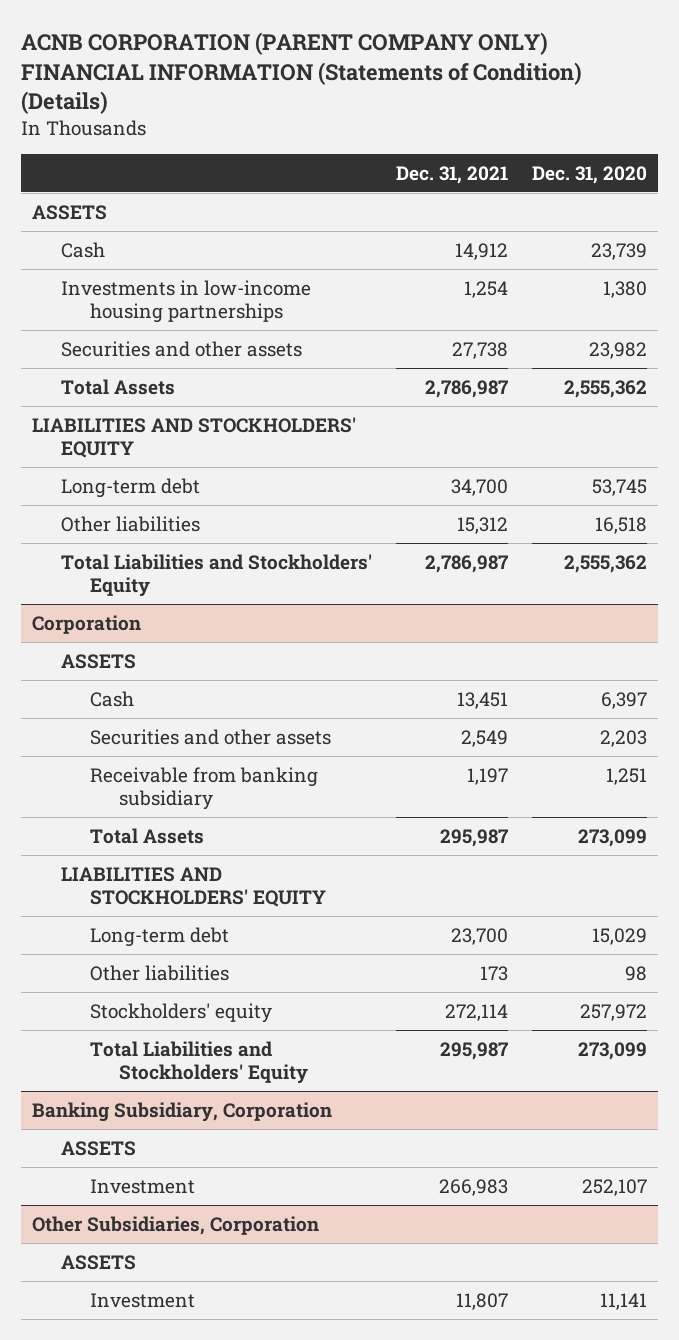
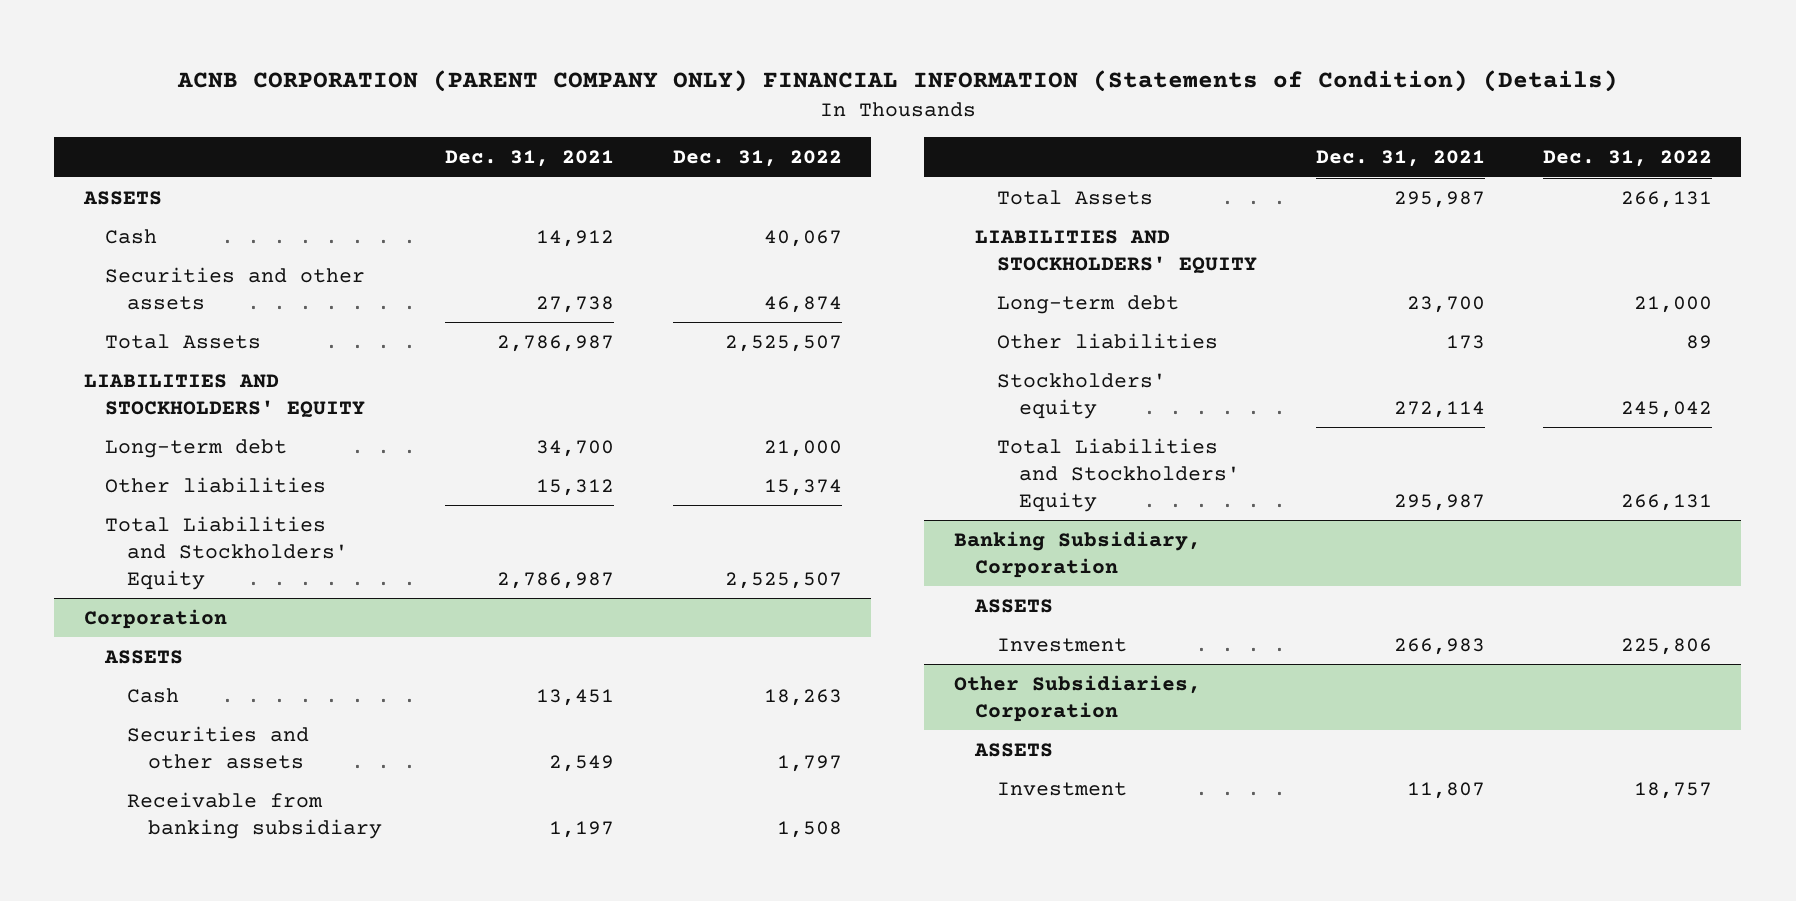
- | Dec. 31, 2021 | Dec. 31, 2020
+ | Dec. 31, 2021 | Dec. 31, 2022
- Investments in low-income housing partnerships | 1,254 | 1,380

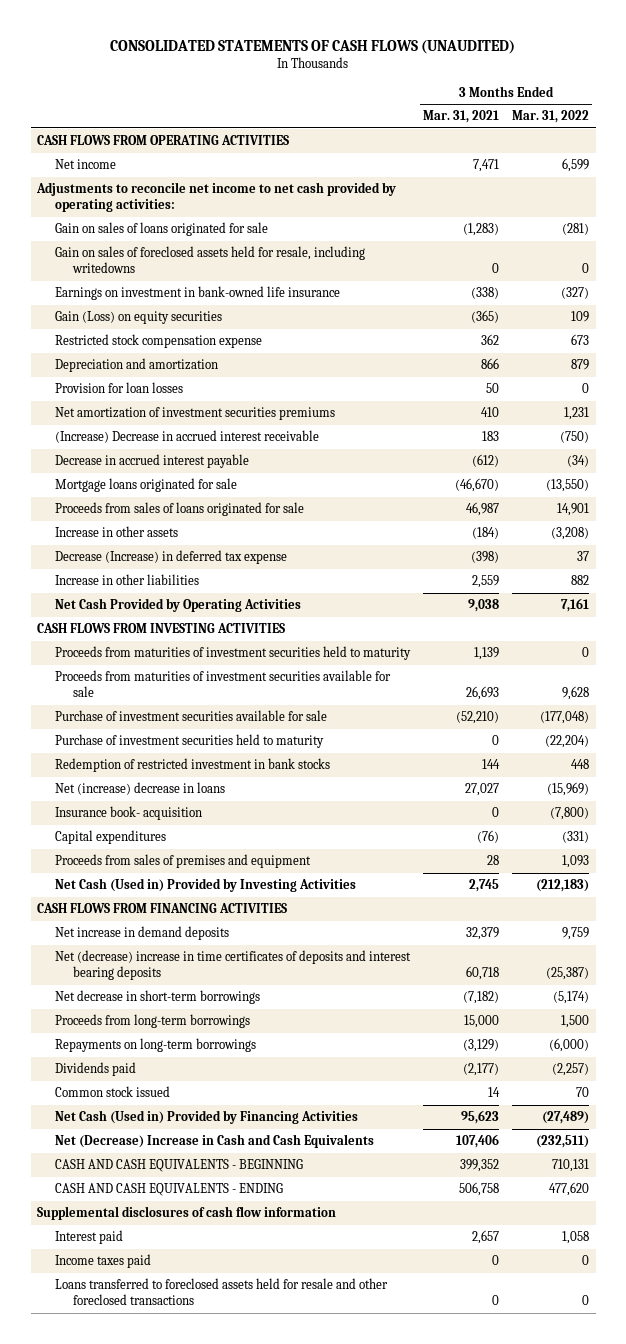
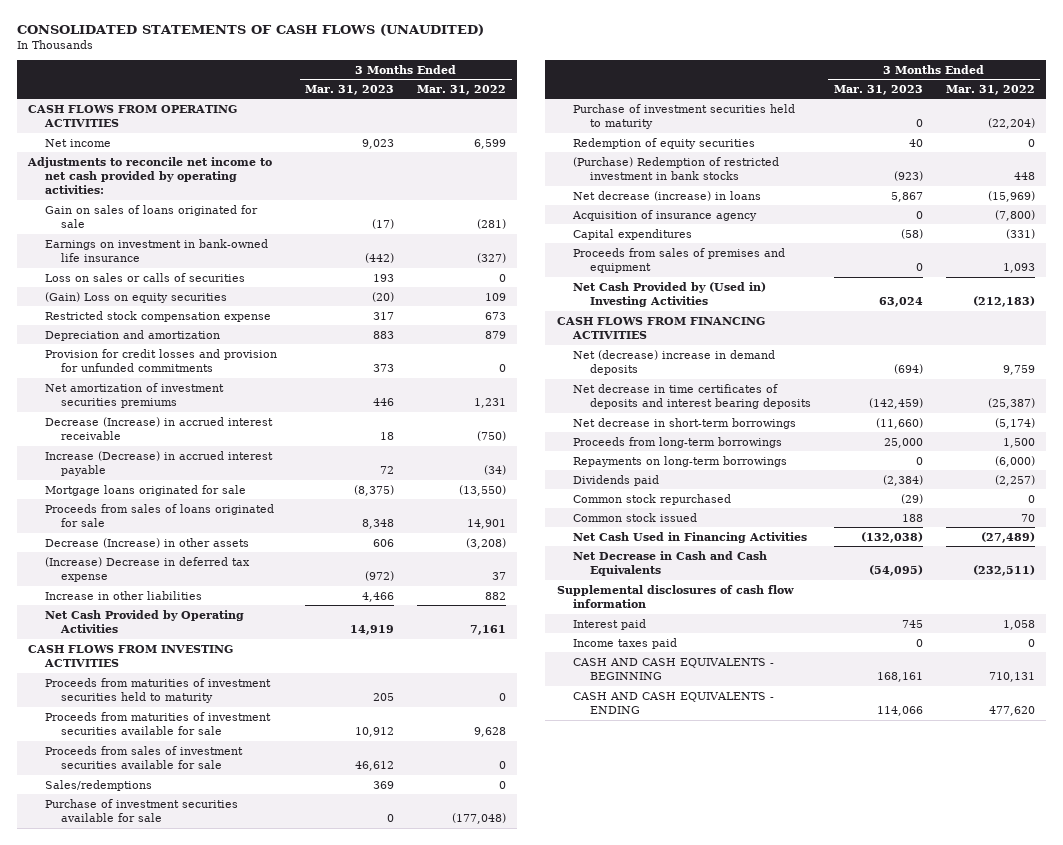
- | 3 Months Ended Mar. 31, 2021 | 3 Months Ended Mar. 31, 2022
+ | 3 Months Ended Mar. 31, 2023 | 3 Months Ended Mar. 31, 2022
- Gain on sales of foreclosed assets held for resale, including writedowns | 0 | 0
- Gain (Loss) on equity securities | (365) | 109
+ Loss on sales or calls of securities | 193 | 0
+ (Gain) Loss on equity securities | (20) | 109
- Provision for loan losses | 50 | 0
+ Provision for credit losses and provision for unfunded commitments | 373 | 0
- (Increase) Decrease in accrued interest receivable | 183 | (750)
- Decrease in accrued interest payable | (612) | (34)
+ Decrease (Increase) in accrued interest receivable | 18 | (750)
+ Increase (Decrease) in accrued interest payable | 72 | (34)
- Increase in other assets | (184) | (3,208)
- Decrease (Increase) in deferred tax expense | (398) | 37
+ Decrease (Increase) in other assets | 606 | (3,208)
+ (Increase) Decrease in deferred tax expense | (972) | 37
+ Proceeds from sales of investment securities available for sale | 46,612 | 0
+ Sales/redemptions | 369 | 0
- Redemption of restricted investment in bank stocks | 144 | 448
- Net (increase) decrease in loans | 27,027 | (15,969)
- Insurance book- acquisition | 0 | (7,800)
+ Redemption of equity securities | 40 | 0
+ (Purchase) Redemption of restricted investment in bank stocks | (923) | 448
+ Net decrease (increase) in loans | 5,867 | (15,969)
+ Acquisition of insurance agency | 0 | (7,800)
- Net Cash (Used in) Provided by Investing Activities | 2,745 | (212,183)
+ Net Cash Provided by (Used in) Investing Activities | 63,024 | (212,183)
- Net increase in demand deposits | 32,379 | 9,759
- Net (decrease) increase in time certificates of deposits and interest bearing deposits | 60,718 | (25,387)
+ Net (decrease) increase in demand deposits | (694) | 9,759
+ Net decrease in time certificates of deposits and interest bearing deposits | (142,459) | (25,387)
+ Common stock repurchased | (29) | 0
- Net Cash (Used in) Provided by Financing Activities | 95,623 | (27,489)
- Net (Decrease) Increase in Cash and Cash Equivalents | 107,406 | (232,511)
+ Net Cash Used in Financing Activities | (132,038) | (27,489)
+ Net Decrease in Cash and Cash Equivalents | (54,095) | (232,511)
- Loans transferred to foreclosed assets held for resale and other foreclosed transactions | 0 | 0
moved down: CASH AND CASH EQUIVALENTS - BEGINNING | 168,161 | 710,131
moved down: CASH AND CASH EQUIVALENTS - ENDING | 114,066 | 477,620

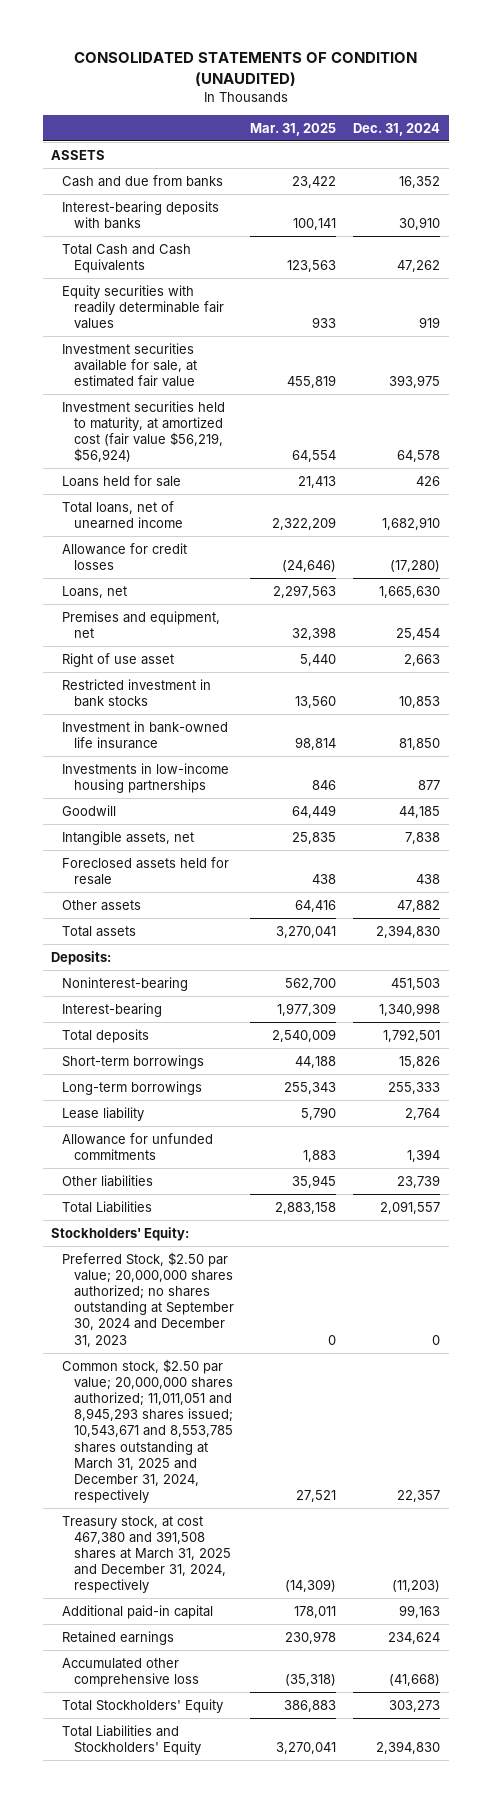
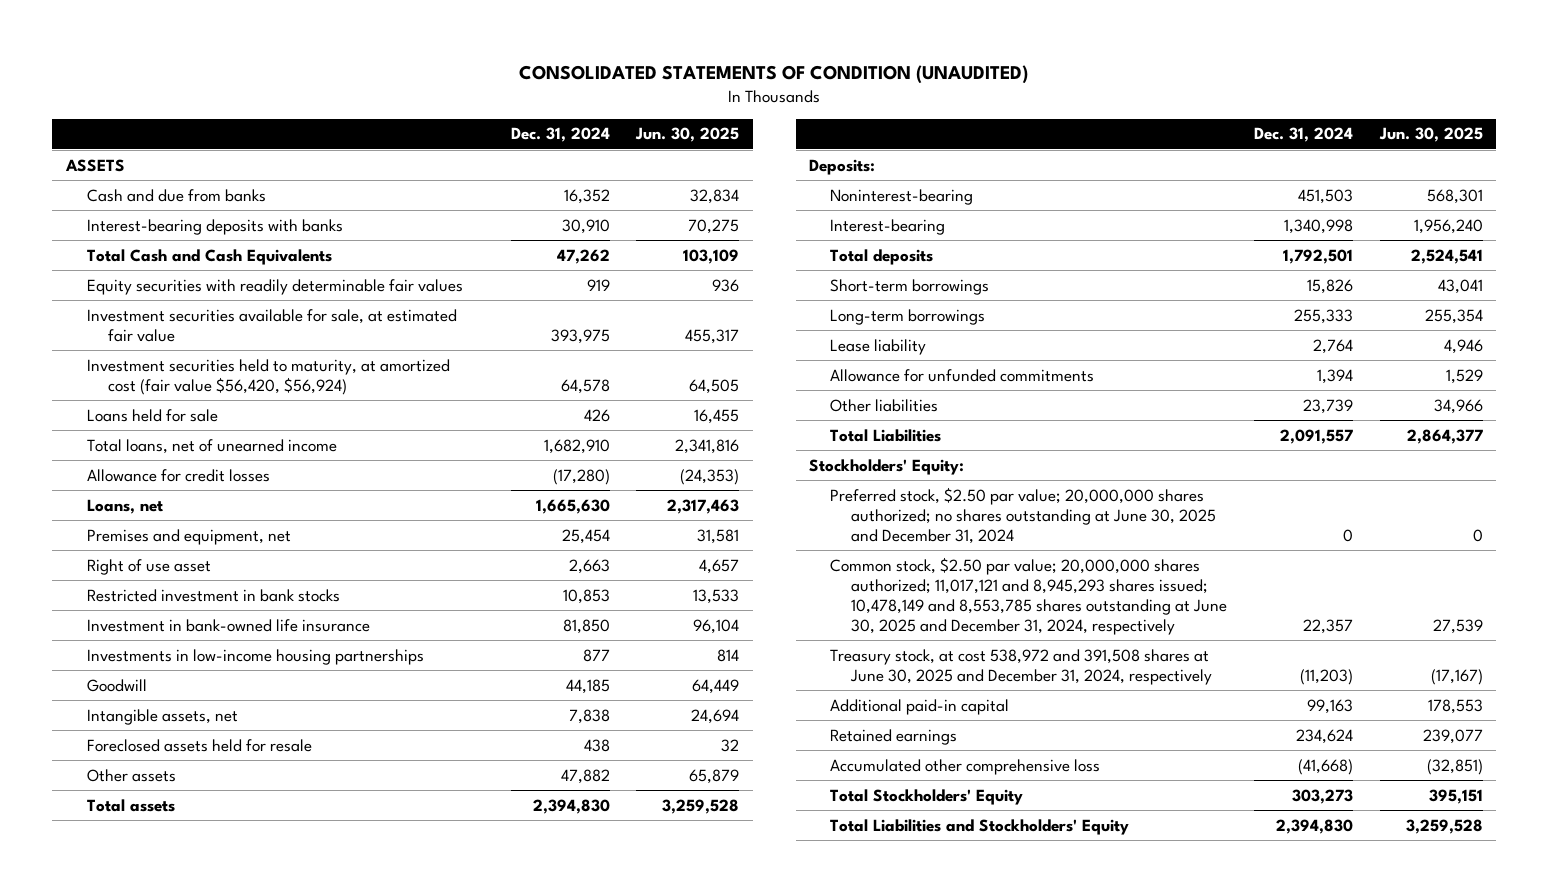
- | Mar. 31, 2025 | Dec. 31, 2024
+ | Dec. 31, 2024 | Jun. 30, 2025
- Investment securities held to maturity, at amortized cost (fair value $56,219, $56,924) | 64,554 | 64,578
+ Investment securities held to maturity, at amortized cost (fair value $56,420, $56,924) | 64,578 | 64,505
- Preferred Stock, $2.50 par value; 20,000,000 shares authorized; no shares outstanding at September 30, 2024 and December 31, 2023 | 0 | 0
- Common stock, $2.50 par value; 20,000,000 shares authorized; 11,011,051 and 8,945,293 shares issued; 10,543,671 and 8,553,785 shares outstanding at March 31, 2025 and December 31, 2024, respectively | 27,521 | 22,357
- Treasury stock, at cost 467,380 and 391,508 shares at March 31, 2025 and December 31, 2024, respectively | (14,309) | (11,203)
+ Preferred stock, $2.50 par value; 20,000,000 shares authorized; no shares outstanding at June 30, 2025 and December 31, 2024 | 0 | 0
+ Common stock, $2.50 par value; 20,000,000 shares authorized; 11,017,121 and 8,945,293 shares issued; 10,478,149 and 8,553,785 shares outstanding at June 30, 2025 and December 31, 2024, respectively | 22,357 | 27,539
+ Treasury stock, at cost 538,972 and 391,508 shares at June 30, 2025 and December 31, 2024, respectively | (11,203) | (17,167)

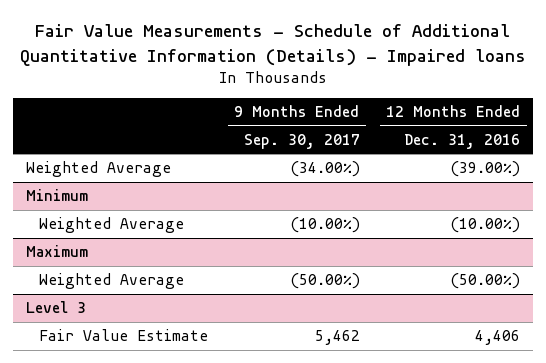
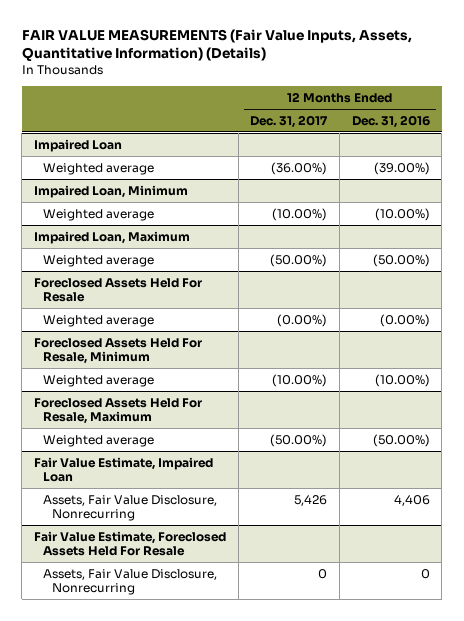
- Fair Value Measurements - Schedule of Additional Quantitative Information (Details) - Impaired loans
+ FAIR VALUE MEASUREMENTS (Fair Value Inputs, Assets, Quantitative Information) (Details)
- | 9 Months Ended Sep. 30, 2017 | 12 Months Ended Dec. 31, 2016
+ | 12 Months Ended Dec. 31, 2017 | 12 Months Ended Dec. 31, 2016
- Weighted Average | (34.00%) | (39.00%)
- Minimum
- Weighted Average | (10.00%) | (10.00%)
- Maximum
- Weighted Average | (50.00%) | (50.00%)
- Level 3
- Fair Value Estimate | 5,462 | 4,406
+ Impaired Loan
+ Weighted average | (36.00%) | (39.00%)
+ Impaired Loan, Minimum
+ Weighted average | (10.00%) | (10.00%)
+ Impaired Loan, Maximum
+ Weighted average | (50.00%) | (50.00%)
+ Foreclosed Assets Held For Resale
+ Weighted average | (0.00%) | (0.00%)
+ Foreclosed Assets Held For Resale, Minimum
+ Weighted average | (10.00%) | (10.00%)
+ Foreclosed Assets Held For Resale, Maximum
+ Weighted average | (50.00%) | (50.00%)
+ Fair Value Estimate, Impaired Loan
+ Assets, Fair Value Disclosure, Nonrecurring | 5,426 | 4,406
+ Fair Value Estimate, Foreclosed Assets Held For Resale
+ Assets, Fair Value Disclosure, Nonrecurring | 0 | 0

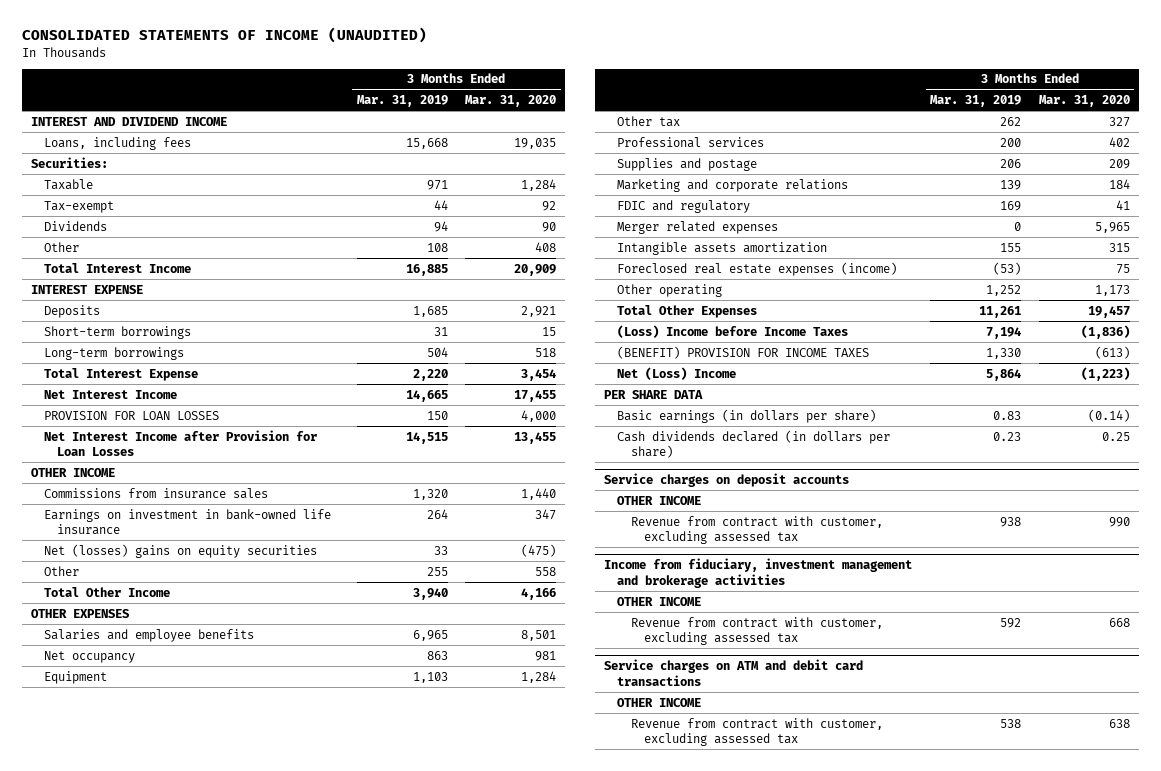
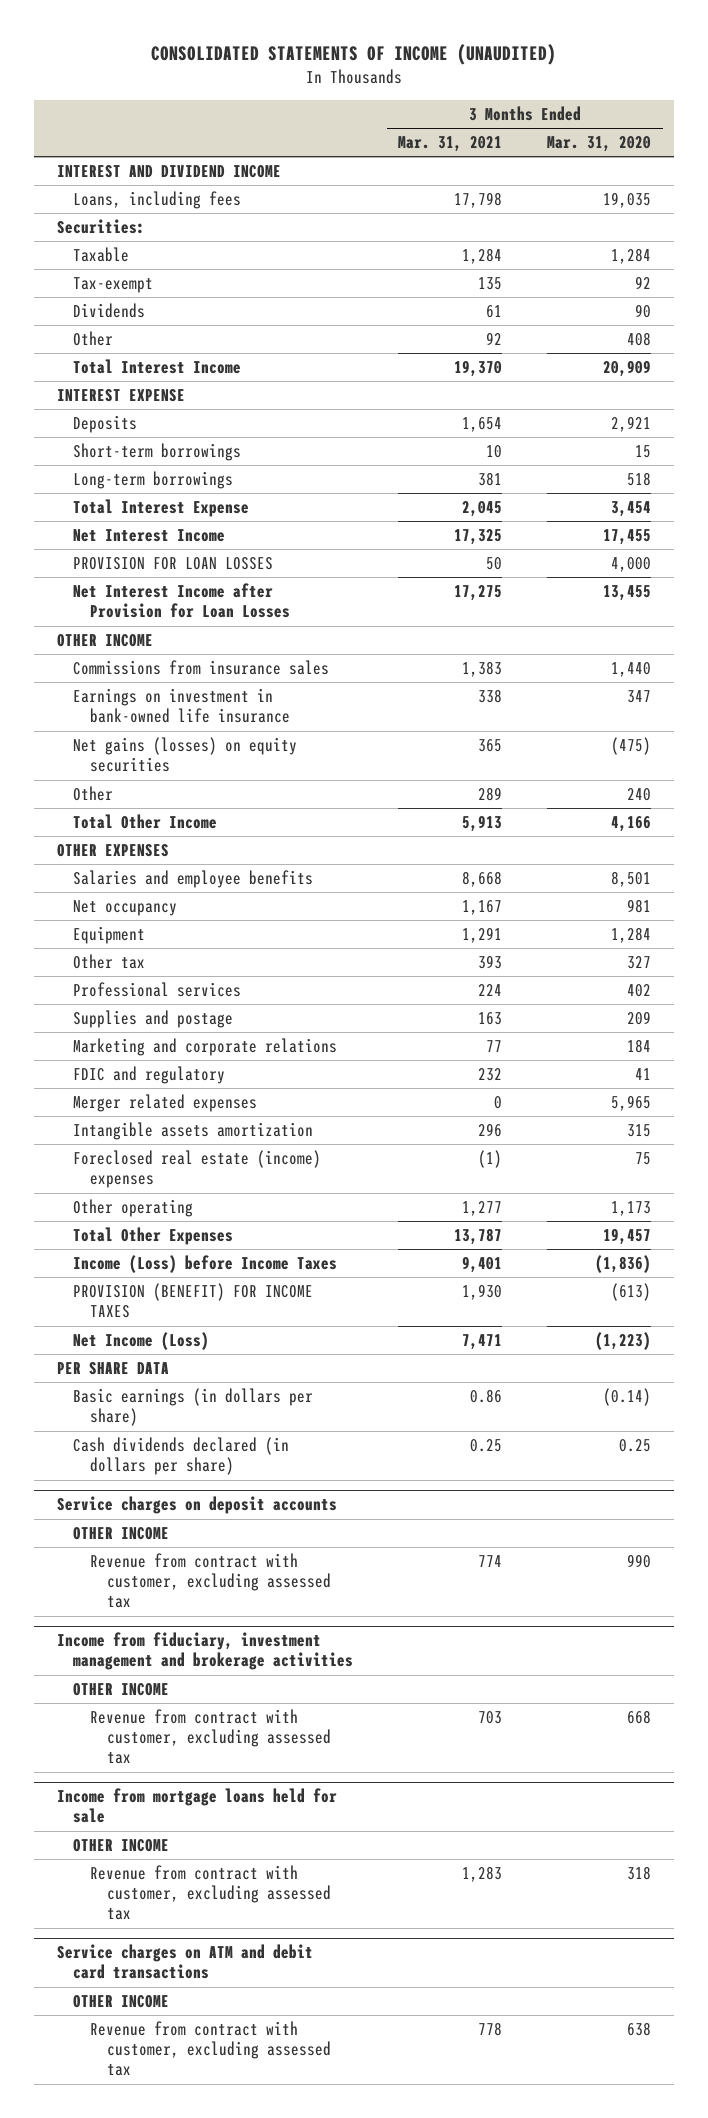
- | 3 Months Ended Mar. 31, 2019 | 3 Months Ended Mar. 31, 2020
+ | 3 Months Ended Mar. 31, 2021 | 3 Months Ended Mar. 31, 2020
- Net (losses) gains on equity securities | 33 | (475)
- Other | 255 | 558
+ Net gains (losses) on equity securities | 365 | (475)
+ Other | 289 | 240
- Foreclosed real estate expenses (income) | (53) | 75
+ Foreclosed real estate (income) expenses | (1) | 75
- (Loss) Income before Income Taxes | 7,194 | (1,836)
- (BENEFIT) PROVISION FOR INCOME TAXES | 1,330 | (613)
- Net (Loss) Income | 5,864 | (1,223)
+ Income (Loss) before Income Taxes | 9,401 | (1,836)
+ PROVISION (BENEFIT) FOR INCOME TAXES | 1,930 | (613)
+ Net Income (Loss) | 7,471 | (1,223)
+ Income from mortgage loans held for sale
+ OTHER INCOME
+ Revenue from contract with customer, excluding assessed tax | 1,283 | 318

